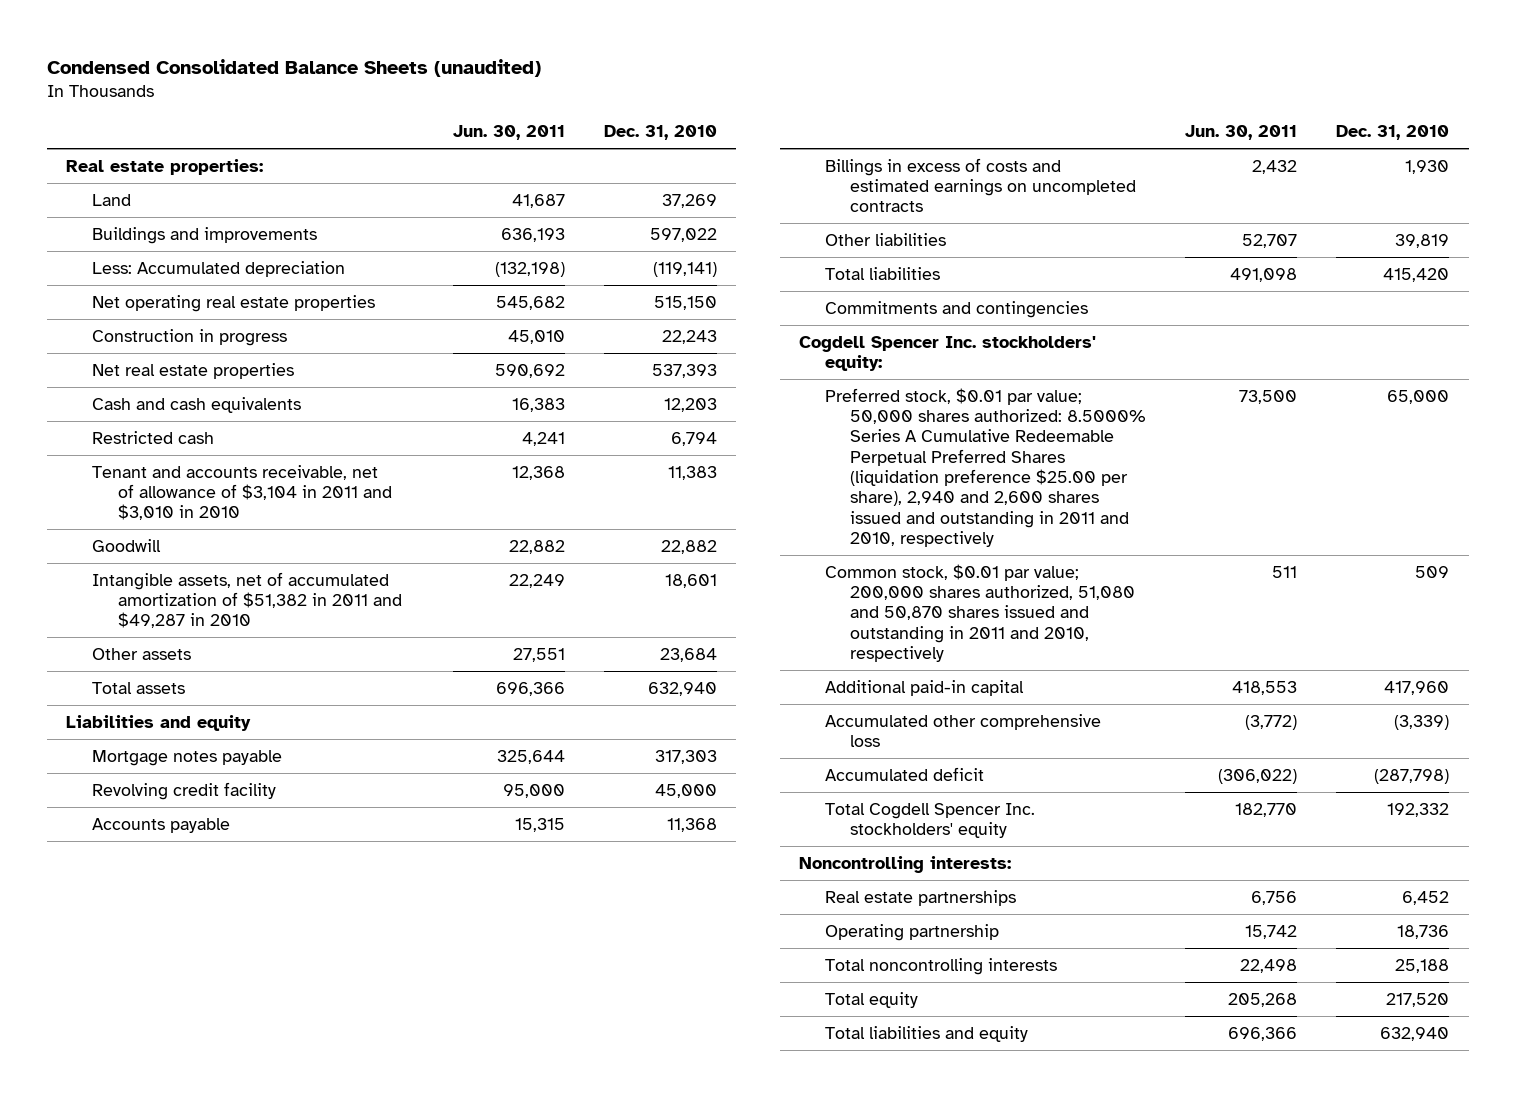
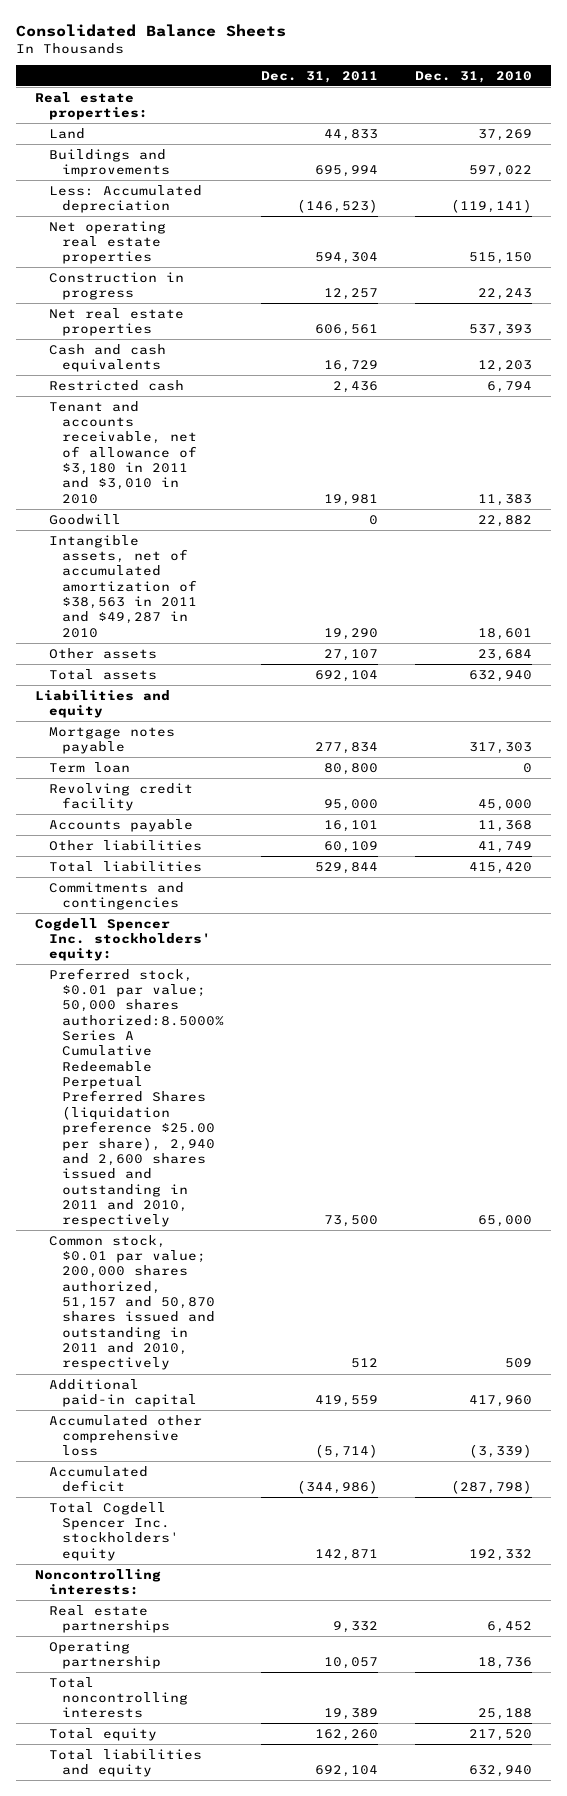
- Condensed Consolidated Balance Sheets (unaudited)
+ Consolidated Balance Sheets
- | Jun. 30, 2011 | Dec. 31, 2010
+ | Dec. 31, 2011 | Dec. 31, 2010
- Tenant and accounts receivable, net of allowance of $3,104 in 2011 and $3,010 in 2010 | 12,368 | 11,383
+ Tenant and accounts receivable, net of allowance of $3,180 in 2011 and $3,010 in 2010 | 19,981 | 11,383
- Intangible assets, net of accumulated amortization of $51,382 in 2011 and $49,287 in 2010 | 22,249 | 18,601
+ Intangible assets, net of accumulated amortization of $38,563 in 2011 and $49,287 in 2010 | 19,290 | 18,601
+ Term loan | 80,800 | 0
- Billings in excess of costs and estimated earnings on uncompleted contracts | 2,432 | 1,930
- Other liabilities | 52,707 | 39,819
+ Other liabilities | 60,109 | 41,749
- Preferred stock, $0.01 par value; 50,000 shares authorized: 8.5000% Series A Cumulative Redeemable Perpetual Preferred Shares (liquidation preference $25.00 per share), 2,940 and 2,600 shares issued and outstanding in 2011 and 2010, respectively | 73,500 | 65,000
- Common stock, $0.01 par value; 200,000 shares authorized, 51,080 and 50,870 shares issued and outstanding in 2011 and 2010, respectively | 511 | 509
+ Preferred stock, $0.01 par value; 50,000 shares authorized:8.5000% Series A Cumulative Redeemable Perpetual Preferred Shares (liquidation preference $25.00 per share), 2,940 and 2,600 shares issued and outstanding in 2011 and 2010, respectively | 73,500 | 65,000
+ Common stock, $0.01 par value; 200,000 shares authorized, 51,157 and 50,870 shares issued and outstanding in 2011 and 2010, respectively | 512 | 509

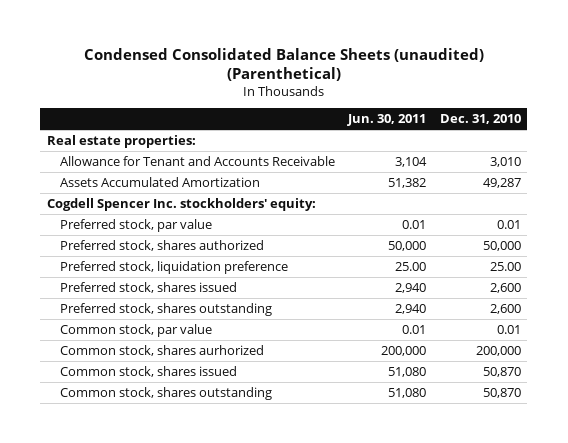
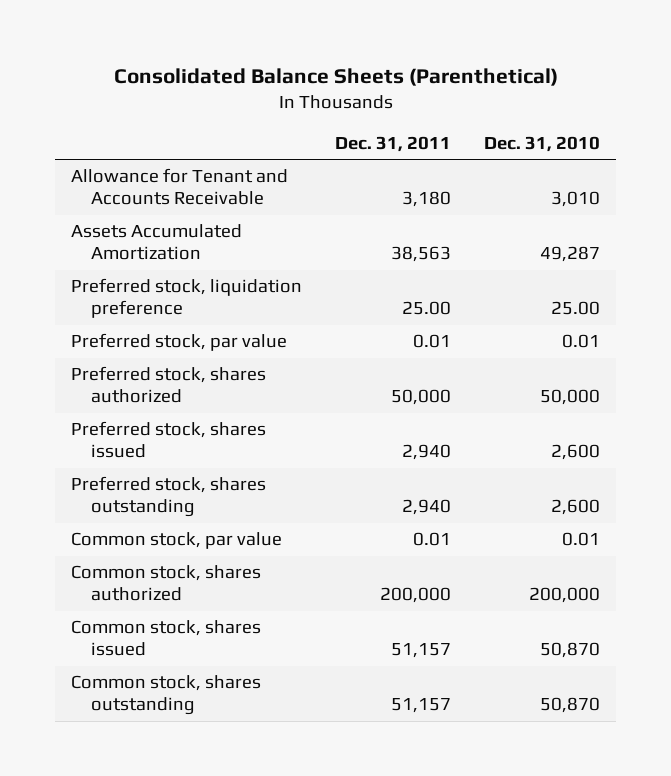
- Condensed Consolidated Balance Sheets (unaudited) (Parenthetical)
+ Consolidated Balance Sheets (Parenthetical)
- | Jun. 30, 2011 | Dec. 31, 2010
+ | Dec. 31, 2011 | Dec. 31, 2010
- Real estate properties:
- Cogdell Spencer Inc. stockholders' equity:
moved up: Preferred stock, liquidation preference | 25.00 | 25.00
- Common stock, shares aurhorized | 200,000 | 200,000
+ Common stock, shares authorized | 200,000 | 200,000

